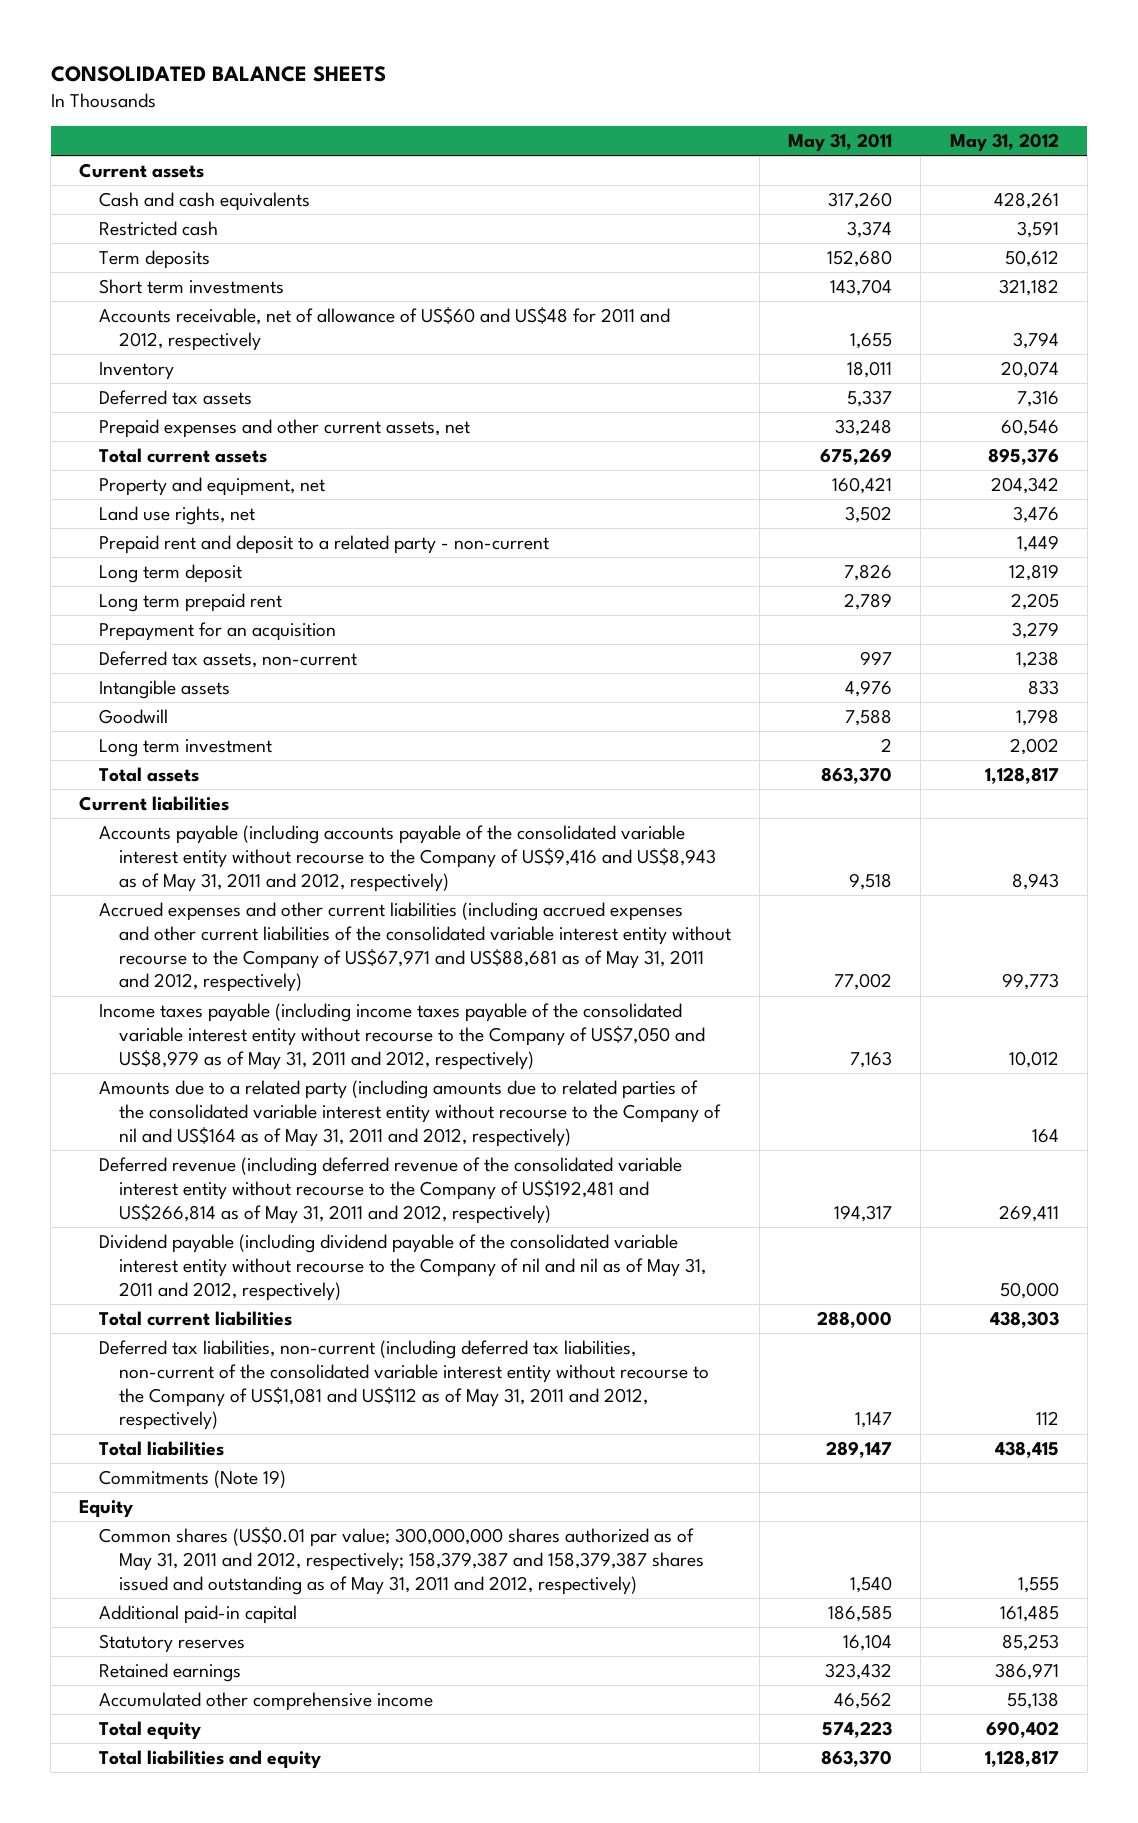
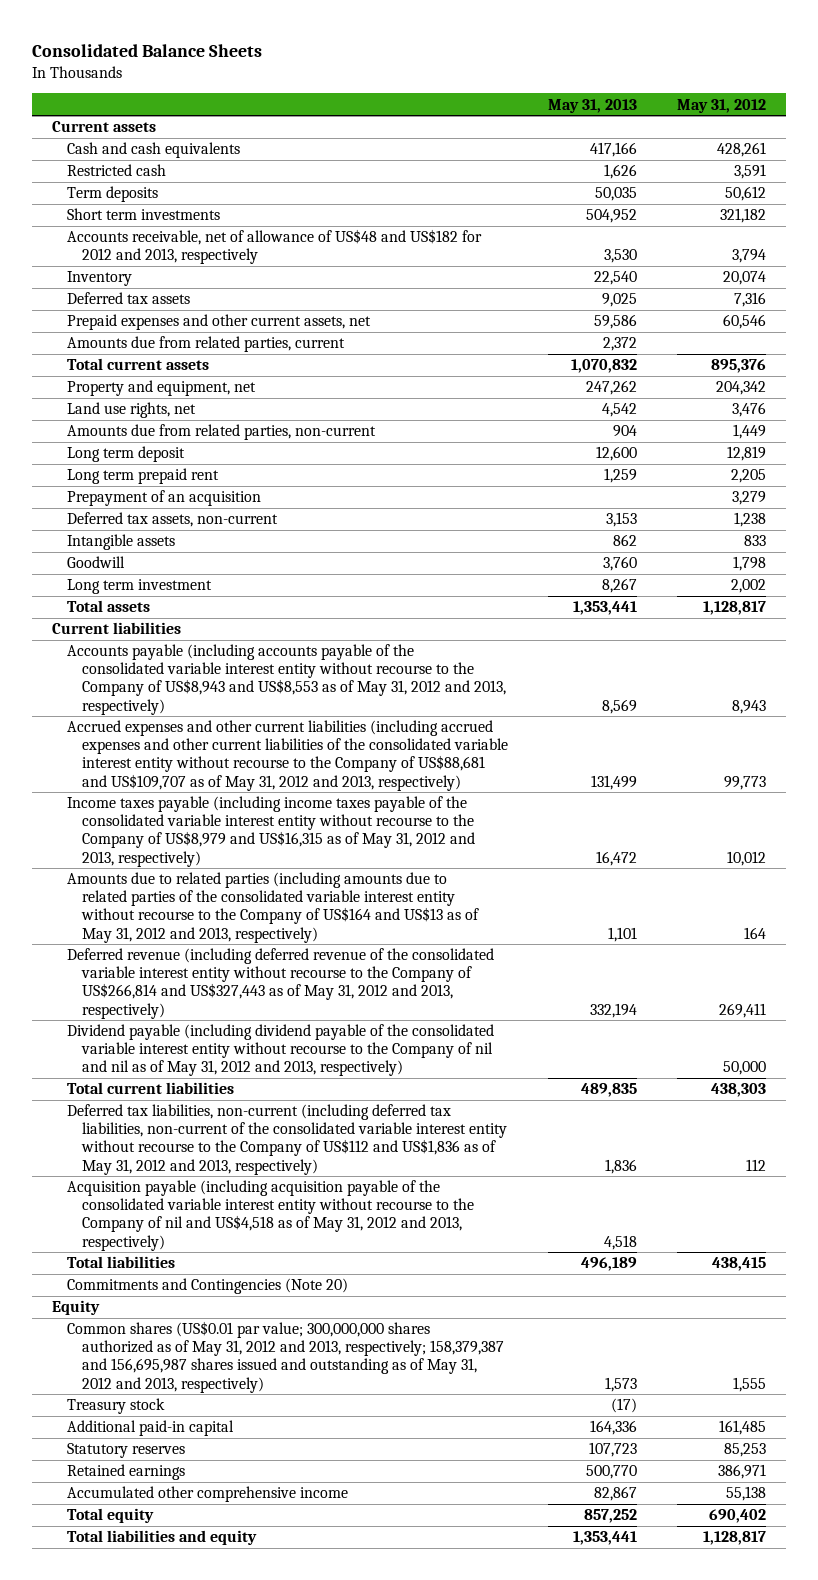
- CONSOLIDATED BALANCE SHEETS
+ Consolidated Balance Sheets
- | May 31, 2011 | May 31, 2012
+ | May 31, 2013 | May 31, 2012
- Accounts receivable, net of allowance of US$60 and US$48 for 2011 and 2012, respectively | 1,655 | 3,794
+ Accounts receivable, net of allowance of US$48 and US$182 for 2012 and 2013, respectively | 3,530 | 3,794
+ Amounts due from related parties, current | 2,372 |
- Prepaid rent and deposit to a related party - non-current | | 1,449
+ Amounts due from related parties, non-current | 904 | 1,449
- Prepayment for an acquisition | | 3,279
+ Prepayment of an acquisition | | 3,279
- Accounts payable (including accounts payable of the consolidated variable interest entity without recourse to the Company of US$9,416 and US$8,943 as of May 31, 2011 and 2012, respectively) | 9,518 | 8,943
- Accrued expenses and other current liabilities (including accrued expenses and other current liabilities of the consolidated variable interest entity without recourse to the Company of US$67,971 and US$88,681 as of May 31, 2011 and 2012, respectively) | 77,002 | 99,773
- Income taxes payable (including income taxes payable of the consolidated variable interest entity without recourse to the Company of US$7,050 and US$8,979 as of May 31, 2011 and 2012, respectively) | 7,163 | 10,012
- Amounts due to a related party (including amounts due to related parties of the consolidated variable interest entity without recourse to the Company of nil and US$164 as of May 31, 2011 and 2012, respectively) | | 164
- Deferred revenue (including deferred revenue of the consolidated variable interest entity without recourse to the Company of US$192,481 and US$266,814 as of May 31, 2011 and 2012, respectively) | 194,317 | 269,411
- Dividend payable (including dividend payable of the consolidated variable interest entity without recourse to the Company of nil and nil as of May 31, 2011 and 2012, respectively) | | 50,000
+ Accounts payable (including accounts payable of the consolidated variable interest entity without recourse to the Company of US$8,943 and US$8,553 as of May 31, 2012 and 2013, respectively) | 8,569 | 8,943
+ Accrued expenses and other current liabilities (including accrued expenses and other current liabilities of the consolidated variable interest entity without recourse to the Company of US$88,681 and US$109,707 as of May 31, 2012 and 2013, respectively) | 131,499 | 99,773
+ Income taxes payable (including income taxes payable of the consolidated variable interest entity without recourse to the Company of US$8,979 and US$16,315 as of May 31, 2012 and 2013, respectively) | 16,472 | 10,012
+ Amounts due to related parties (including amounts due to related parties of the consolidated variable interest entity without recourse to the Company of US$164 and US$13 as of May 31, 2012 and 2013, respectively) | 1,101 | 164
+ Deferred revenue (including deferred revenue of the consolidated variable interest entity without recourse to the Company of US$266,814 and US$327,443 as of May 31, 2012 and 2013, respectively) | 332,194 | 269,411
+ Dividend payable (including dividend payable of the consolidated variable interest entity without recourse to the Company of nil and nil as of May 31, 2012 and 2013, respectively) | | 50,000
- Deferred tax liabilities, non-current (including deferred tax liabilities, non-current of the consolidated variable interest entity without recourse to the Company of US$1,081 and US$112 as of May 31, 2011 and 2012, respectively) | 1,147 | 112
+ Deferred tax liabilities, non-current (including deferred tax liabilities, non-current of the consolidated variable interest entity without recourse to the Company of US$112 and US$1,836 as of May 31, 2012 and 2013, respectively) | 1,836 | 112
+ Acquisition payable (including acquisition payable of the consolidated variable interest entity without recourse to the Company of nil and US$4,518 as of May 31, 2012 and 2013, respectively) | 4,518 |
- Commitments (Note 19)
+ Commitments and Contingencies (Note 20)
- Common shares (US$0.01 par value; 300,000,000 shares authorized as of May 31, 2011 and 2012, respectively; 158,379,387 and 158,379,387 shares issued and outstanding as of May 31, 2011 and 2012, respectively) | 1,540 | 1,555
+ Common shares (US$0.01 par value; 300,000,000 shares authorized as of May 31, 2012 and 2013, respectively; 158,379,387 and 156,695,987 shares issued and outstanding as of May 31, 2012 and 2013, respectively) | 1,573 | 1,555
+ Treasury stock | (17) |

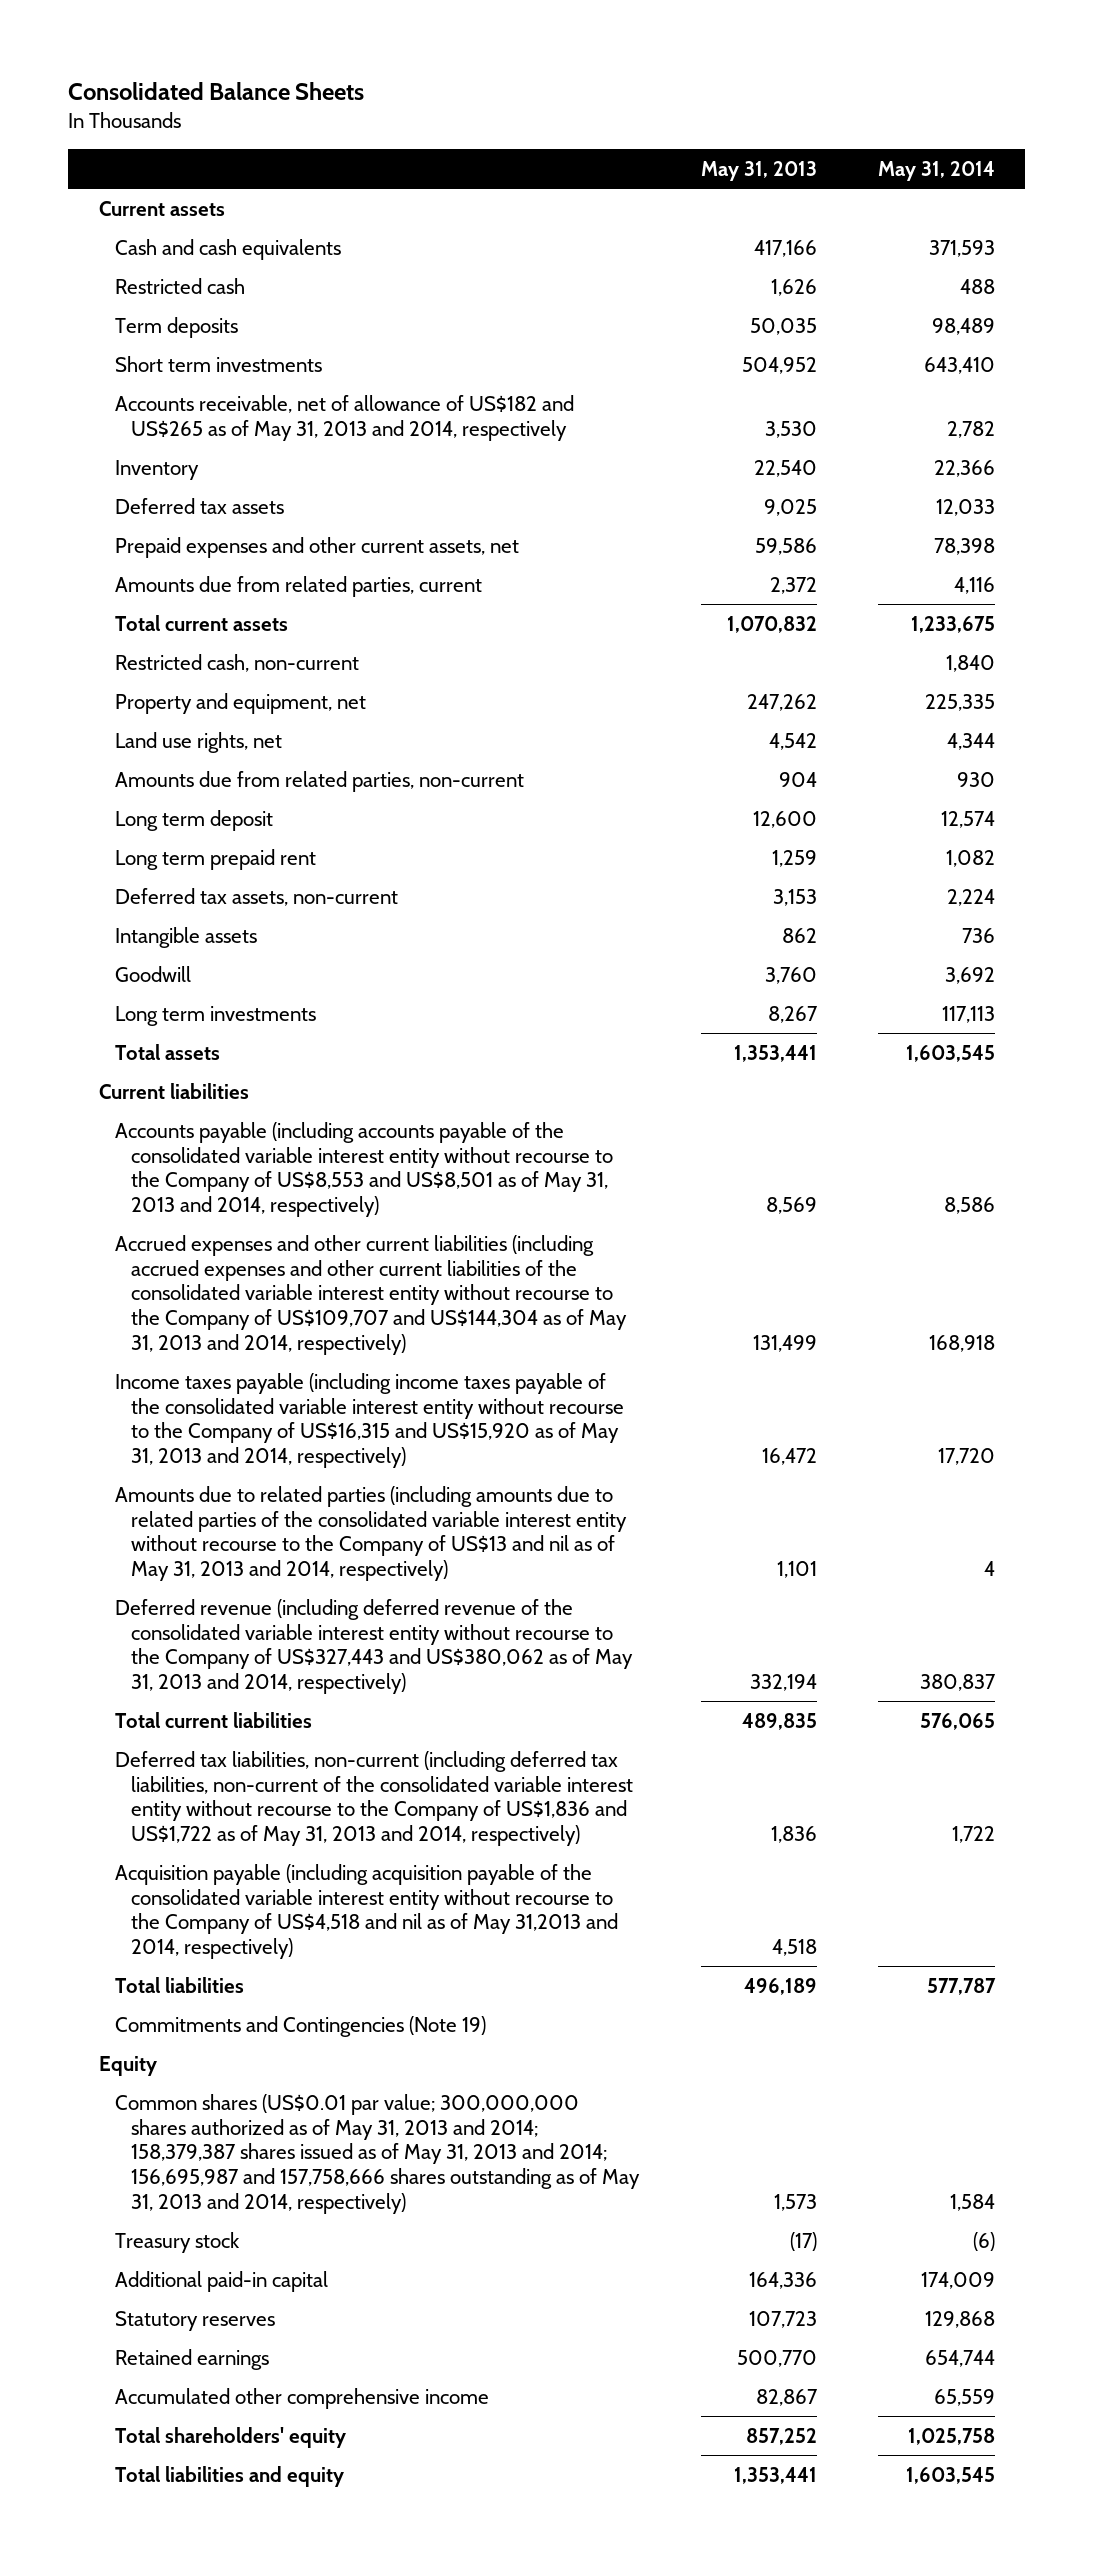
- | May 31, 2013 | May 31, 2012
+ | May 31, 2013 | May 31, 2014
- Accounts receivable, net of allowance of US$48 and US$182 for 2012 and 2013, respectively | 3,530 | 3,794
+ Accounts receivable, net of allowance of US$182 and US$265 as of May 31, 2013 and 2014, respectively | 3,530 | 2,782
+ Restricted cash, non-current | | 1,840
- Prepayment of an acquisition | | 3,279
- Long term investment | 8,267 | 2,002
+ Long term investments | 8,267 | 117,113
- Accounts payable (including accounts payable of the consolidated variable interest entity without recourse to the Company of US$8,943 and US$8,553 as of May 31, 2012 and 2013, respectively) | 8,569 | 8,943
- Accrued expenses and other current liabilities (including accrued expenses and other current liabilities of the consolidated variable interest entity without recourse to the Company of US$88,681 and US$109,707 as of May 31, 2012 and 2013, respectively) | 131,499 | 99,773
- Income taxes payable (including income taxes payable of the consolidated variable interest entity without recourse to the Company of US$8,979 and US$16,315 as of May 31, 2012 and 2013, respectively) | 16,472 | 10,012
- Amounts due to related parties (including amounts due to related parties of the consolidated variable interest entity without recourse to the Company of US$164 and US$13 as of May 31, 2012 and 2013, respectively) | 1,101 | 164
- Deferred revenue (including deferred revenue of the consolidated variable interest entity without recourse to the Company of US$266,814 and US$327,443 as of May 31, 2012 and 2013, respectively) | 332,194 | 269,411
- Dividend payable (including dividend payable of the consolidated variable interest entity without recourse to the Company of nil and nil as of May 31, 2012 and 2013, respectively) | | 50,000
+ Accounts payable (including accounts payable of the consolidated variable interest entity without recourse to the Company of US$8,553 and US$8,501 as of May 31, 2013 and 2014, respectively) | 8,569 | 8,586
+ Accrued expenses and other current liabilities (including accrued expenses and other current liabilities of the consolidated variable interest entity without recourse to the Company of US$109,707 and US$144,304 as of May 31, 2013 and 2014, respectively) | 131,499 | 168,918
+ Income taxes payable (including income taxes payable of the consolidated variable interest entity without recourse to the Company of US$16,315 and US$15,920 as of May 31, 2013 and 2014, respectively) | 16,472 | 17,720
+ Amounts due to related parties (including amounts due to related parties of the consolidated variable interest entity without recourse to the Company of US$13 and nil as of May 31, 2013 and 2014, respectively) | 1,101 | 4
+ Deferred revenue (including deferred revenue of the consolidated variable interest entity without recourse to the Company of US$327,443 and US$380,062 as of May 31, 2013 and 2014, respectively) | 332,194 | 380,837
- Deferred tax liabilities, non-current (including deferred tax liabilities, non-current of the consolidated variable interest entity without recourse to the Company of US$112 and US$1,836 as of May 31, 2012 and 2013, respectively) | 1,836 | 112
- Acquisition payable (including acquisition payable of the consolidated variable interest entity without recourse to the Company of nil and US$4,518 as of May 31, 2012 and 2013, respectively) | 4,518 |
+ Deferred tax liabilities, non-current (including deferred tax liabilities, non-current of the consolidated variable interest entity without recourse to the Company of US$1,836 and US$1,722 as of May 31, 2013 and 2014, respectively) | 1,836 | 1,722
+ Acquisition payable (including acquisition payable of the consolidated variable interest entity without recourse to the Company of US$4,518 and nil as of May 31,2013 and 2014, respectively) | 4,518 |
- Commitments and Contingencies (Note 20)
+ Commitments and Contingencies (Note 19)
- Common shares (US$0.01 par value; 300,000,000 shares authorized as of May 31, 2012 and 2013, respectively; 158,379,387 and 156,695,987 shares issued and outstanding as of May 31, 2012 and 2013, respectively) | 1,573 | 1,555
+ Common shares (US$0.01 par value; 300,000,000 shares authorized as of May 31, 2013 and 2014; 158,379,387 shares issued as of May 31, 2013 and 2014; 156,695,987 and 157,758,666 shares outstanding as of May 31, 2013 and 2014, respectively) | 1,573 | 1,584
- Total equity | 857,252 | 690,402
+ Total shareholders' equity | 857,252 | 1,025,758

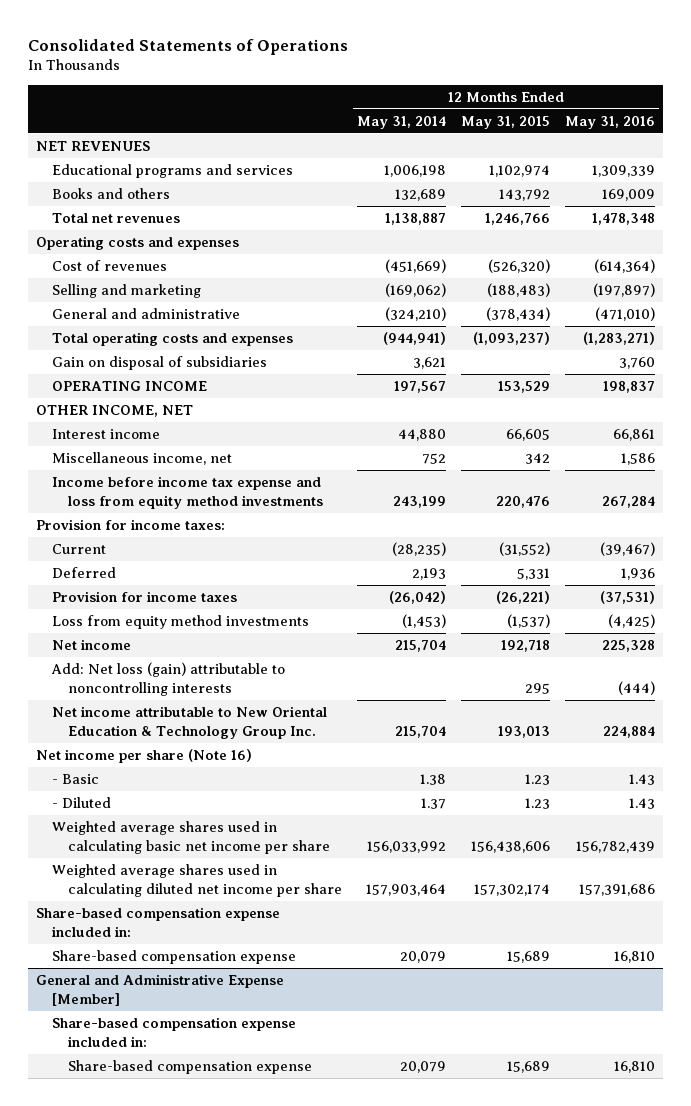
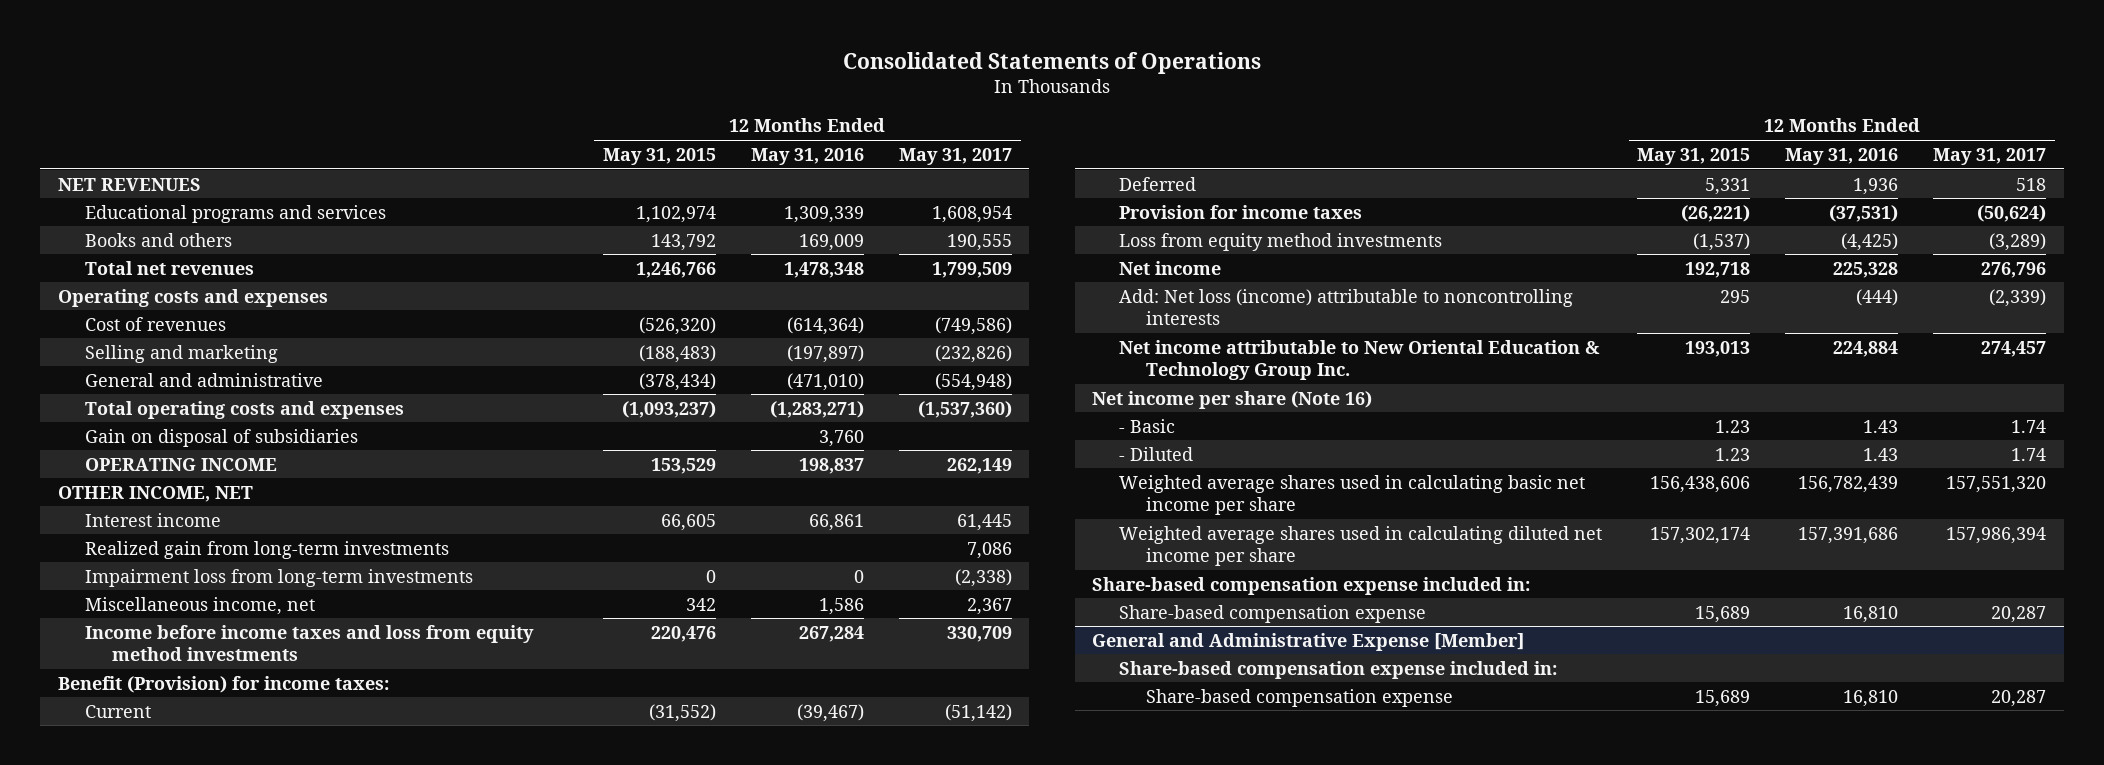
- | 12 Months Ended May 31, 2014 | 12 Months Ended May 31, 2015 | 12 Months Ended May 31, 2016
+ | 12 Months Ended May 31, 2015 | 12 Months Ended May 31, 2016 | 12 Months Ended May 31, 2017
+ Realized gain from long-term investments | | | 7,086
+ Impairment loss from long-term investments | 0 | 0 | (2,338)
- Income before income tax expense and loss from equity method investments | 243,199 | 220,476 | 267,284
- Provision for income taxes:
+ Income before income taxes and loss from equity method investments | 220,476 | 267,284 | 330,709
+ Benefit (Provision) for income taxes:
- Add: Net loss (gain) attributable to noncontrolling interests | | 295 | (444)
+ Add: Net loss (income) attributable to noncontrolling interests | 295 | (444) | (2,339)

